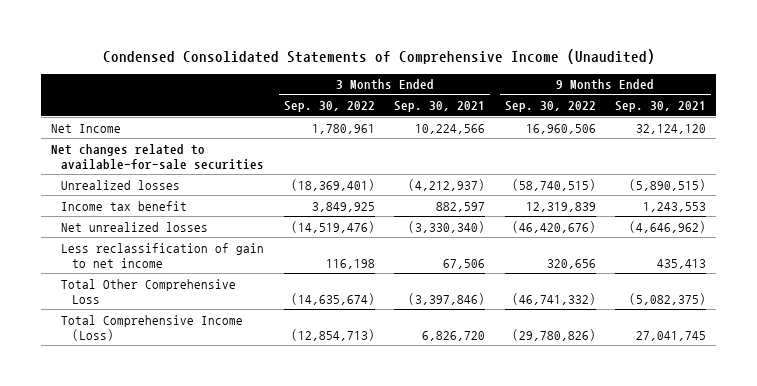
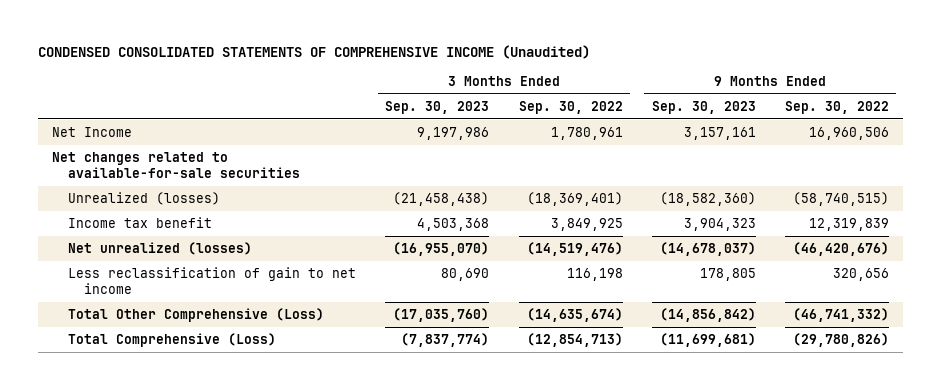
- Condensed Consolidated Statements of Comprehensive Income (Unaudited)
+ CONDENSED CONSOLIDATED STATEMENTS OF COMPREHENSIVE INCOME (Unaudited)
- | 3 Months Ended Sep. 30, 2022 | 3 Months Ended Sep. 30, 2021 | 9 Months Ended Sep. 30, 2022 | 9 Months Ended Sep. 30, 2021
+ | 3 Months Ended Sep. 30, 2023 | 3 Months Ended Sep. 30, 2022 | 9 Months Ended Sep. 30, 2023 | 9 Months Ended Sep. 30, 2022
- Unrealized losses | (18,369,401) | (4,212,937) | (58,740,515) | (5,890,515)
+ Unrealized (losses) | (21,458,438) | (18,369,401) | (18,582,360) | (58,740,515)
- Net unrealized losses | (14,519,476) | (3,330,340) | (46,420,676) | (4,646,962)
+ Net unrealized (losses) | (16,955,070) | (14,519,476) | (14,678,037) | (46,420,676)
- Total Other Comprehensive Loss | (14,635,674) | (3,397,846) | (46,741,332) | (5,082,375)
- Total Comprehensive Income (Loss) | (12,854,713) | 6,826,720 | (29,780,826) | 27,041,745
+ Total Other Comprehensive (Loss) | (17,035,760) | (14,635,674) | (14,856,842) | (46,741,332)
+ Total Comprehensive (Loss) | (7,837,774) | (12,854,713) | (11,699,681) | (29,780,826)

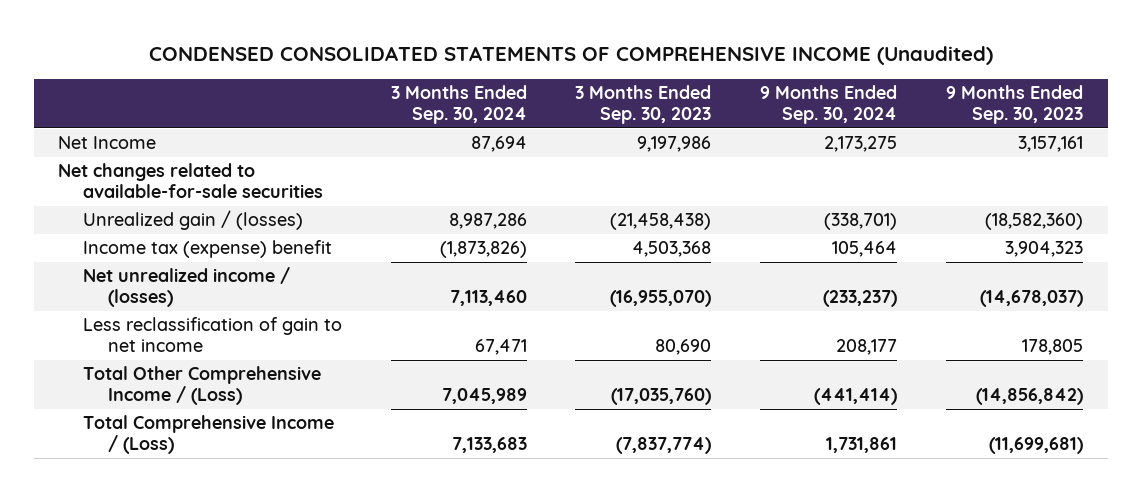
- | 3 Months Ended Sep. 30, 2023 | 3 Months Ended Sep. 30, 2022 | 9 Months Ended Sep. 30, 2023 | 9 Months Ended Sep. 30, 2022
+ | 3 Months Ended Sep. 30, 2024 | 3 Months Ended Sep. 30, 2023 | 9 Months Ended Sep. 30, 2024 | 9 Months Ended Sep. 30, 2023
- Unrealized (losses) | (21,458,438) | (18,369,401) | (18,582,360) | (58,740,515)
- Income tax benefit | 4,503,368 | 3,849,925 | 3,904,323 | 12,319,839
- Net unrealized (losses) | (16,955,070) | (14,519,476) | (14,678,037) | (46,420,676)
+ Unrealized gain / (losses) | 8,987,286 | (21,458,438) | (338,701) | (18,582,360)
+ Income tax (expense) benefit | (1,873,826) | 4,503,368 | 105,464 | 3,904,323
+ Net unrealized income / (losses) | 7,113,460 | (16,955,070) | (233,237) | (14,678,037)
- Total Other Comprehensive (Loss) | (17,035,760) | (14,635,674) | (14,856,842) | (46,741,332)
- Total Comprehensive (Loss) | (7,837,774) | (12,854,713) | (11,699,681) | (29,780,826)
+ Total Other Comprehensive Income / (Loss) | 7,045,989 | (17,035,760) | (441,414) | (14,856,842)
+ Total Comprehensive Income / (Loss) | 7,133,683 | (7,837,774) | 1,731,861 | (11,699,681)

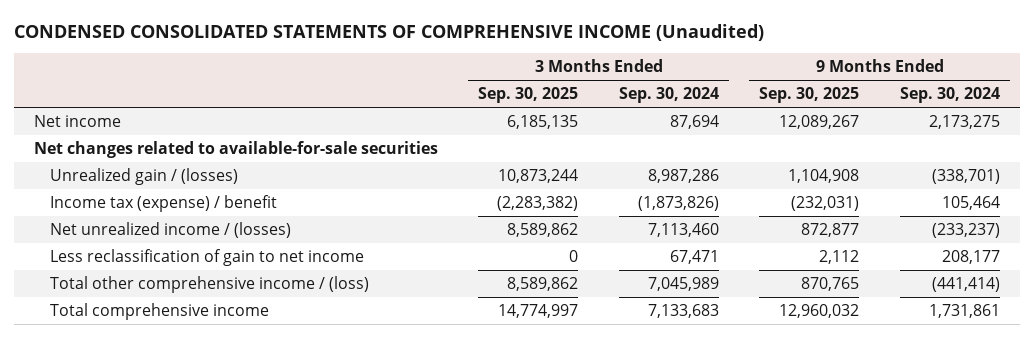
- | 3 Months Ended Sep. 30, 2024 | 3 Months Ended Sep. 30, 2023 | 9 Months Ended Sep. 30, 2024 | 9 Months Ended Sep. 30, 2023
+ | 3 Months Ended Sep. 30, 2025 | 3 Months Ended Sep. 30, 2024 | 9 Months Ended Sep. 30, 2025 | 9 Months Ended Sep. 30, 2024
- Net Income | 87,694 | 9,197,986 | 2,173,275 | 3,157,161
+ Net income | 6,185,135 | 87,694 | 12,089,267 | 2,173,275
- Income tax (expense) benefit | (1,873,826) | 4,503,368 | 105,464 | 3,904,323
+ Income tax (expense) / benefit | (2,283,382) | (1,873,826) | (232,031) | 105,464
- Total Other Comprehensive Income / (Loss) | 7,045,989 | (17,035,760) | (441,414) | (14,856,842)
- Total Comprehensive Income / (Loss) | 7,133,683 | (7,837,774) | 1,731,861 | (11,699,681)
+ Total other comprehensive income / (loss) | 8,589,862 | 7,045,989 | 870,765 | (441,414)
+ Total comprehensive income | 14,774,997 | 7,133,683 | 12,960,032 | 1,731,861

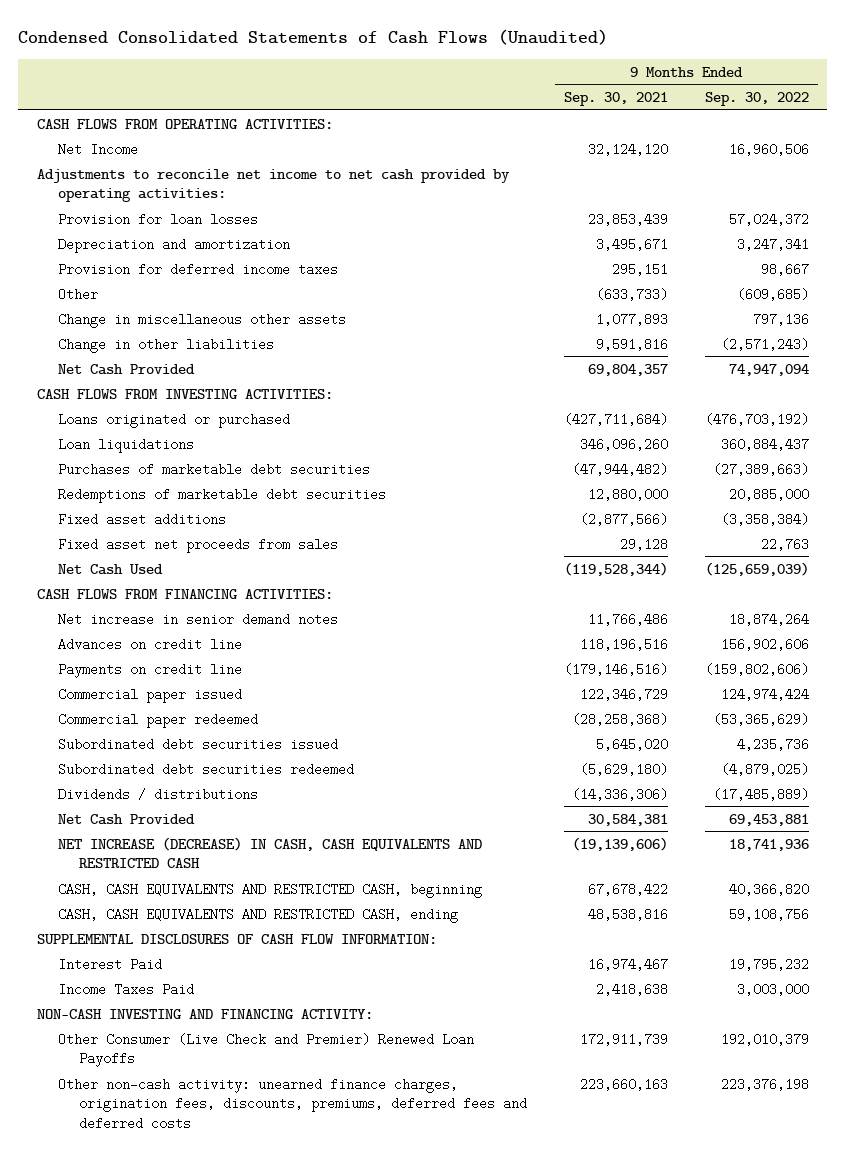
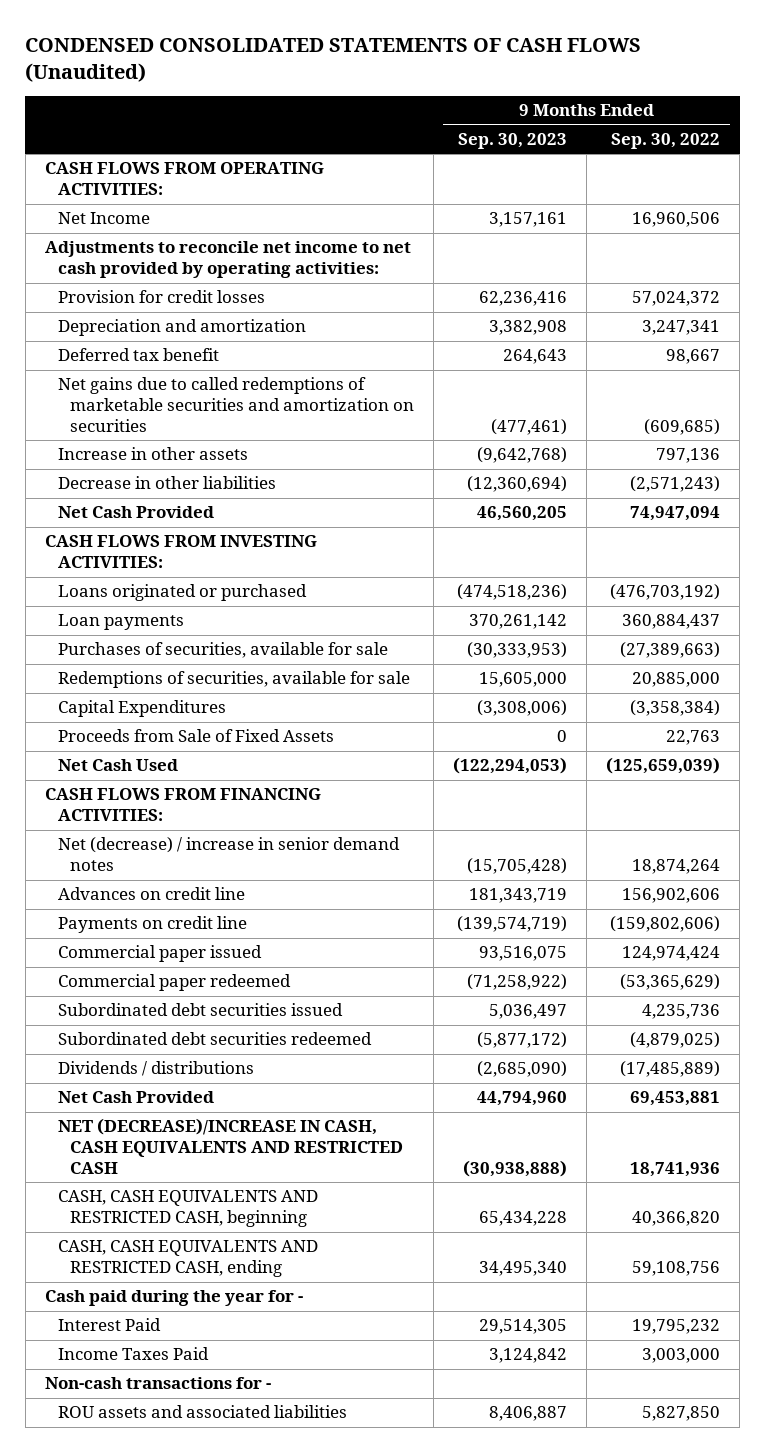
- Condensed Consolidated Statements of Cash Flows (Unaudited)
+ CONDENSED CONSOLIDATED STATEMENTS OF CASH FLOWS (Unaudited)
- | 9 Months Ended Sep. 30, 2021 | 9 Months Ended Sep. 30, 2022
+ | 9 Months Ended Sep. 30, 2023 | 9 Months Ended Sep. 30, 2022
- Provision for loan losses | 23,853,439 | 57,024,372
+ Provision for credit losses | 62,236,416 | 57,024,372
- Provision for deferred income taxes | 295,151 | 98,667
- Other | (633,733) | (609,685)
- Change in miscellaneous other assets | 1,077,893 | 797,136
- Change in other liabilities | 9,591,816 | (2,571,243)
+ Deferred tax benefit | 264,643 | 98,667
+ Net gains due to called redemptions of marketable securities and amortization on securities | (477,461) | (609,685)
+ Increase in other assets | (9,642,768) | 797,136
+ Decrease in other liabilities | (12,360,694) | (2,571,243)
- Loan liquidations | 346,096,260 | 360,884,437
- Purchases of marketable debt securities | (47,944,482) | (27,389,663)
- Redemptions of marketable debt securities | 12,880,000 | 20,885,000
- Fixed asset additions | (2,877,566) | (3,358,384)
- Fixed asset net proceeds from sales | 29,128 | 22,763
+ Loan payments | 370,261,142 | 360,884,437
+ Purchases of securities, available for sale | (30,333,953) | (27,389,663)
+ Redemptions of securities, available for sale | 15,605,000 | 20,885,000
+ Capital Expenditures | (3,308,006) | (3,358,384)
+ Proceeds from Sale of Fixed Assets | 0 | 22,763
- Net increase in senior demand notes | 11,766,486 | 18,874,264
+ Net (decrease) / increase in senior demand notes | (15,705,428) | 18,874,264
- NET INCREASE (DECREASE) IN CASH, CASH EQUIVALENTS AND RESTRICTED CASH | (19,139,606) | 18,741,936
+ NET (DECREASE)/INCREASE IN CASH, CASH EQUIVALENTS AND RESTRICTED CASH | (30,938,888) | 18,741,936
- SUPPLEMENTAL DISCLOSURES OF CASH FLOW INFORMATION:
+ Cash paid during the year for -
- NON-CASH INVESTING AND FINANCING ACTIVITY:
- Other Consumer (Live Check and Premier) Renewed Loan Payoffs | 172,911,739 | 192,010,379
- Other non-cash activity: unearned finance charges, origination fees, discounts, premiums, deferred fees and deferred costs | 223,660,163 | 223,376,198
+ Non-cash transactions for -
+ ROU assets and associated liabilities | 8,406,887 | 5,827,850

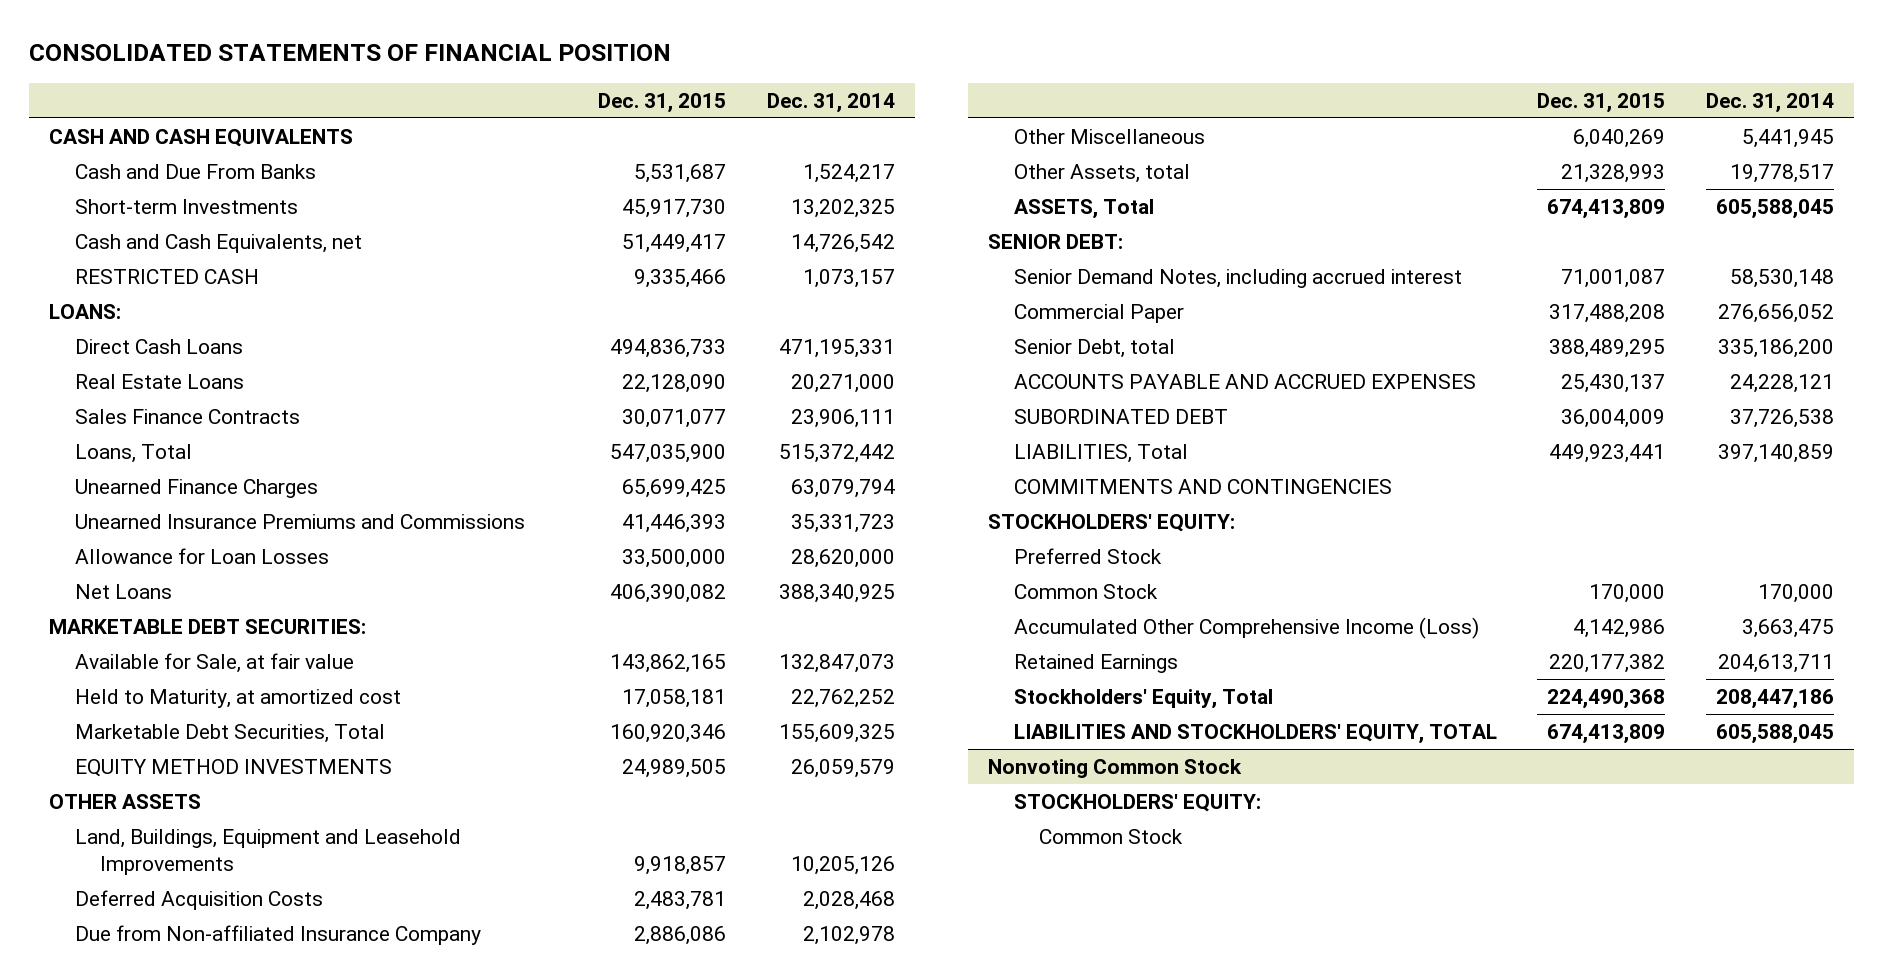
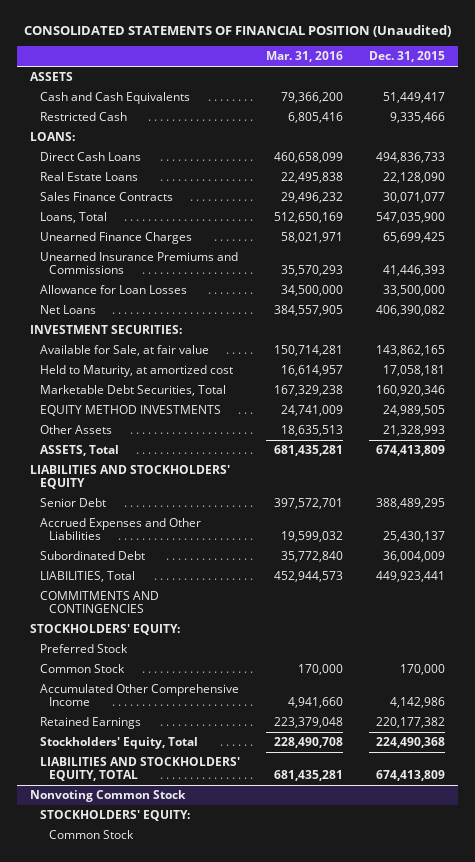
- CONSOLIDATED STATEMENTS OF FINANCIAL POSITION
+ CONSOLIDATED STATEMENTS OF FINANCIAL POSITION (Unaudited)
- | Dec. 31, 2015 | Dec. 31, 2014
+ | Mar. 31, 2016 | Dec. 31, 2015
- CASH AND CASH EQUIVALENTS
- Cash and Due From Banks | 5,531,687 | 1,524,217
- Short-term Investments | 45,917,730 | 13,202,325
- Cash and Cash Equivalents, net | 51,449,417 | 14,726,542
- RESTRICTED CASH | 9,335,466 | 1,073,157
+ ASSETS
+ Cash and Cash Equivalents | 79,366,200 | 51,449,417
+ Restricted Cash | 6,805,416 | 9,335,466
- MARKETABLE DEBT SECURITIES:
+ INVESTMENT SECURITIES:
- OTHER ASSETS
- Land, Buildings, Equipment and Leasehold Improvements | 9,918,857 | 10,205,126
- Deferred Acquisition Costs | 2,483,781 | 2,028,468
- Due from Non-affiliated Insurance Company | 2,886,086 | 2,102,978
- Other Miscellaneous | 6,040,269 | 5,441,945
- Other Assets, total | 21,328,993 | 19,778,517
+ Other Assets | 18,635,513 | 21,328,993
- SENIOR DEBT:
- Senior Demand Notes, including accrued interest | 71,001,087 | 58,530,148
- Commercial Paper | 317,488,208 | 276,656,052
- Senior Debt, total | 388,489,295 | 335,186,200
- ACCOUNTS PAYABLE AND ACCRUED EXPENSES | 25,430,137 | 24,228,121
- SUBORDINATED DEBT | 36,004,009 | 37,726,538
+ LIABILITIES AND STOCKHOLDERS' EQUITY
+ Senior Debt | 397,572,701 | 388,489,295
+ Accrued Expenses and Other Liabilities | 19,599,032 | 25,430,137
+ Subordinated Debt | 35,772,840 | 36,004,009
- Accumulated Other Comprehensive Income (Loss) | 4,142,986 | 3,663,475
+ Accumulated Other Comprehensive Income | 4,941,660 | 4,142,986

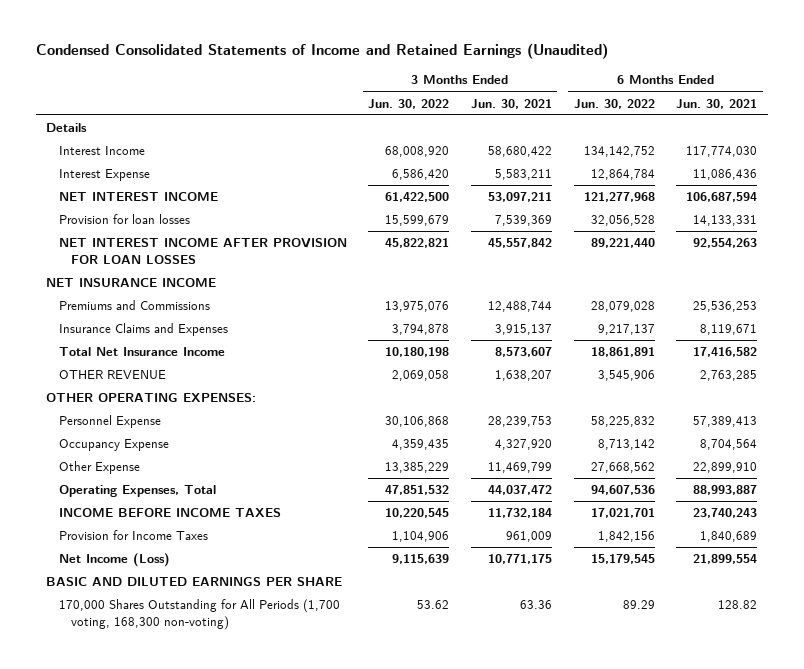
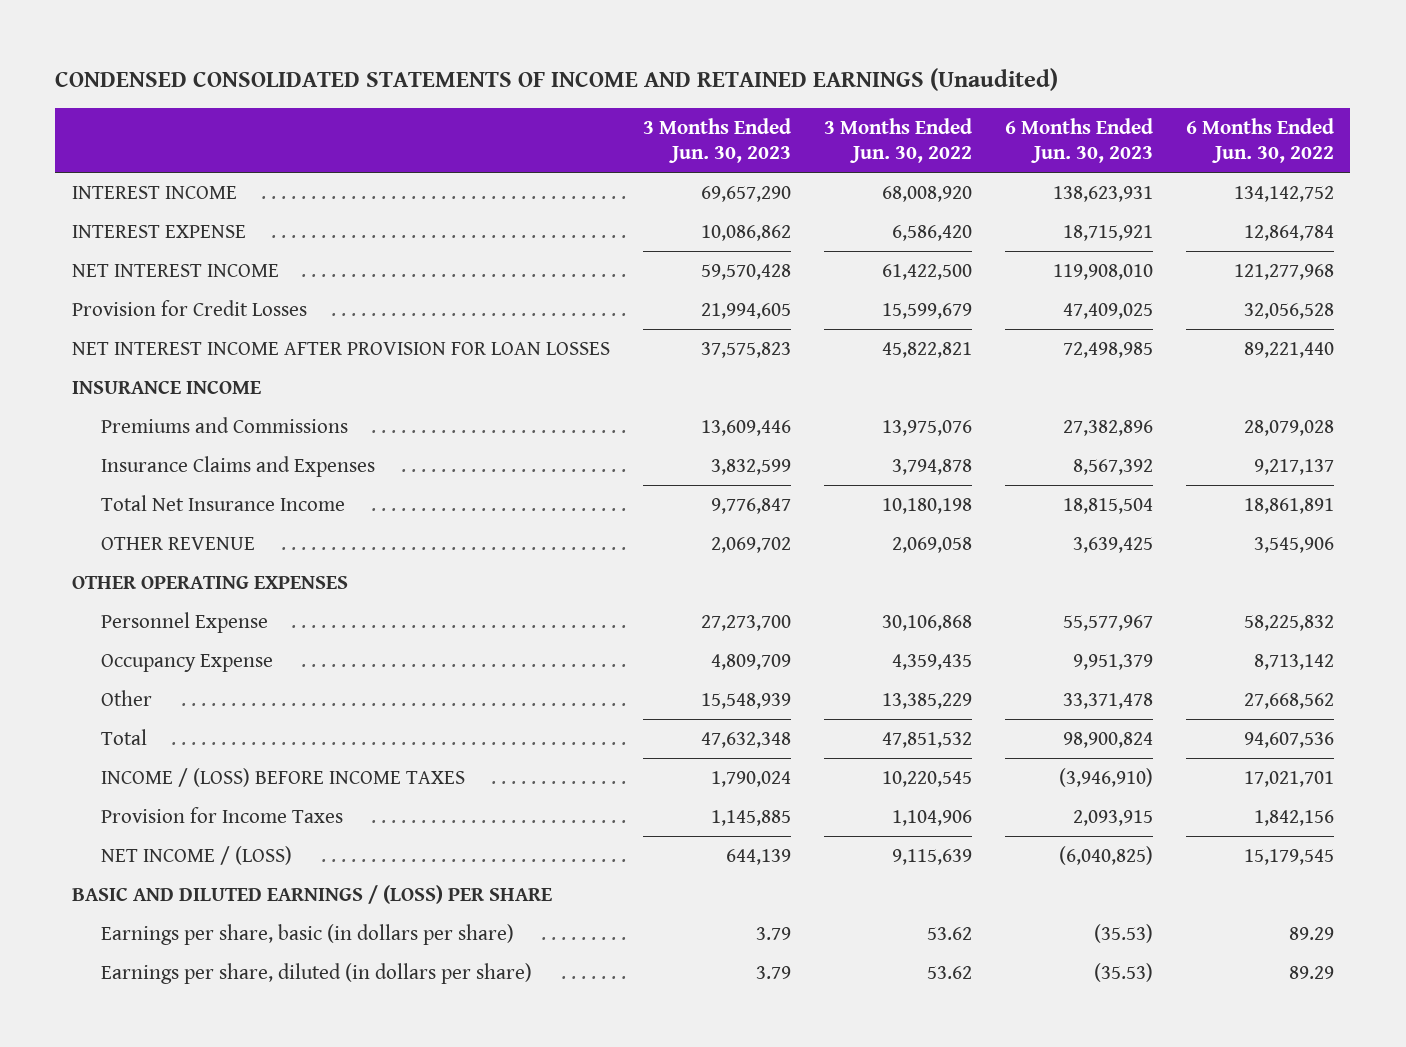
- Condensed Consolidated Statements of Income and Retained Earnings (Unaudited)
+ CONDENSED CONSOLIDATED STATEMENTS OF INCOME AND RETAINED EARNINGS (Unaudited)
- | 3 Months Ended Jun. 30, 2022 | 3 Months Ended Jun. 30, 2021 | 6 Months Ended Jun. 30, 2022 | 6 Months Ended Jun. 30, 2021
+ | 3 Months Ended Jun. 30, 2023 | 3 Months Ended Jun. 30, 2022 | 6 Months Ended Jun. 30, 2023 | 6 Months Ended Jun. 30, 2022
- Details
- Interest Income | 68,008,920 | 58,680,422 | 134,142,752 | 117,774,030
- Interest Expense | 6,586,420 | 5,583,211 | 12,864,784 | 11,086,436
+ INTEREST INCOME | 69,657,290 | 68,008,920 | 138,623,931 | 134,142,752
+ INTEREST EXPENSE | 10,086,862 | 6,586,420 | 18,715,921 | 12,864,784
- Provision for loan losses | 15,599,679 | 7,539,369 | 32,056,528 | 14,133,331
+ Provision for Credit Losses | 21,994,605 | 15,599,679 | 47,409,025 | 32,056,528
- NET INSURANCE INCOME
+ INSURANCE INCOME
- OTHER OPERATING EXPENSES:
+ OTHER OPERATING EXPENSES
- Other Expense | 13,385,229 | 11,469,799 | 27,668,562 | 22,899,910
- Operating Expenses, Total | 47,851,532 | 44,037,472 | 94,607,536 | 88,993,887
- INCOME BEFORE INCOME TAXES | 10,220,545 | 11,732,184 | 17,021,701 | 23,740,243
+ Other | 15,548,939 | 13,385,229 | 33,371,478 | 27,668,562
+ Total | 47,632,348 | 47,851,532 | 98,900,824 | 94,607,536
+ INCOME / (LOSS) BEFORE INCOME TAXES | 1,790,024 | 10,220,545 | (3,946,910) | 17,021,701
- Net Income (Loss) | 9,115,639 | 10,771,175 | 15,179,545 | 21,899,554
- BASIC AND DILUTED EARNINGS PER SHARE
- 170,000 Shares Outstanding for All Periods (1,700 voting, 168,300 non-voting) | 53.62 | 63.36 | 89.29 | 128.82
+ NET INCOME / (LOSS) | 644,139 | 9,115,639 | (6,040,825) | 15,179,545
+ BASIC AND DILUTED EARNINGS / (LOSS) PER SHARE
+ Earnings per share, basic (in dollars per share) | 3.79 | 53.62 | (35.53) | 89.29
+ Earnings per share, diluted (in dollars per share) | 3.79 | 53.62 | (35.53) | 89.29

